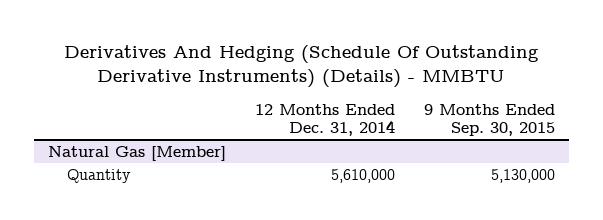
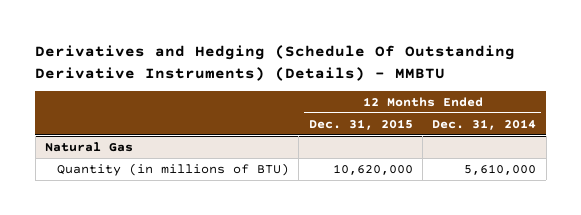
- Derivatives And Hedging (Schedule Of Outstanding Derivative Instruments) (Details) - MMBTU
+ Derivatives and Hedging (Schedule Of Outstanding Derivative Instruments) (Details) - MMBTU
- | 12 Months Ended Dec. 31, 2014 | 9 Months Ended Sep. 30, 2015
+ | 12 Months Ended Dec. 31, 2015 | 12 Months Ended Dec. 31, 2014
- Natural Gas [Member]
- Quantity | 5,610,000 | 5,130,000
+ Natural Gas
+ Quantity (in millions of BTU) | 10,620,000 | 5,610,000

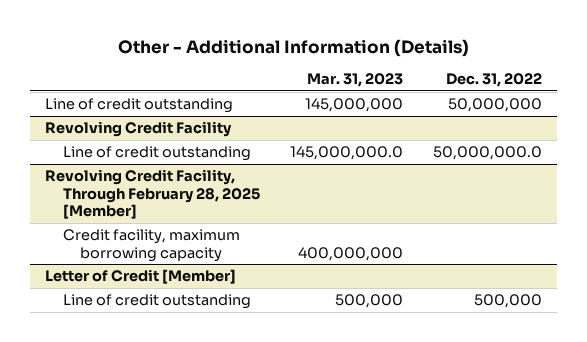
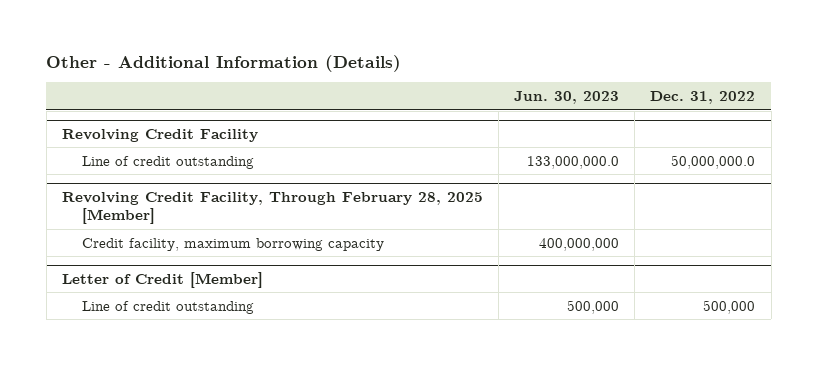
- | Mar. 31, 2023 | Dec. 31, 2022
+ | Jun. 30, 2023 | Dec. 31, 2022
- Line of credit outstanding | 145,000,000 | 50,000,000

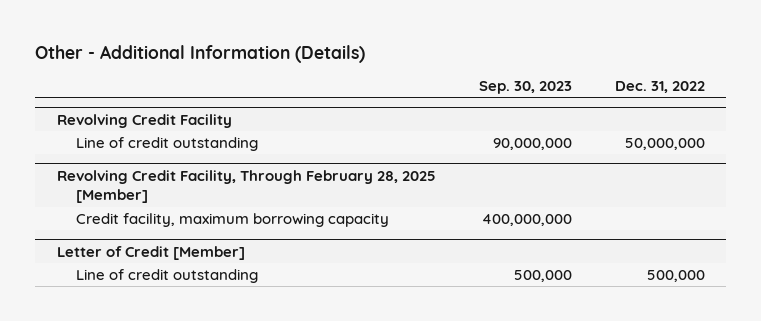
- | Jun. 30, 2023 | Dec. 31, 2022
+ | Sep. 30, 2023 | Dec. 31, 2022
@ Revolving Credit Facility
- Line of credit outstanding | 133,000,000.0 | 50,000,000.0
+ Line of credit outstanding | 90,000,000 | 50,000,000

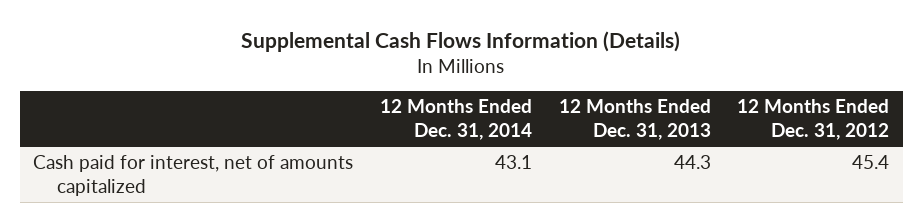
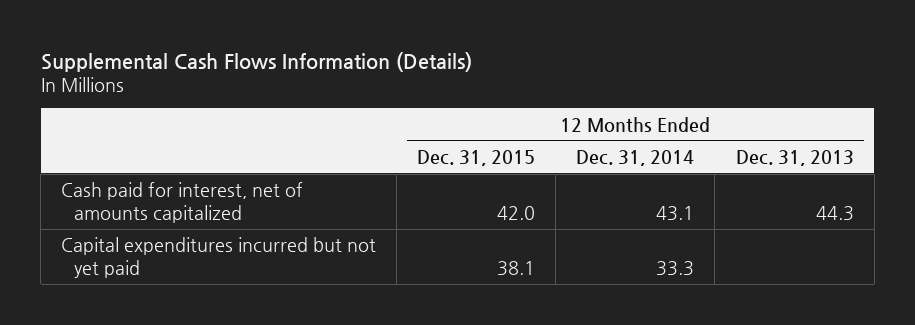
- | 12 Months Ended Dec. 31, 2014 | 12 Months Ended Dec. 31, 2013 | 12 Months Ended Dec. 31, 2012
+ | 12 Months Ended Dec. 31, 2015 | 12 Months Ended Dec. 31, 2014 | 12 Months Ended Dec. 31, 2013
+ Capital expenditures incurred but not yet paid | 38.1 | 33.3 |

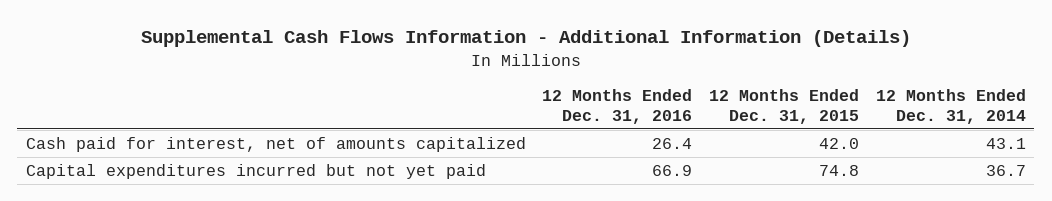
- Supplemental Cash Flows Information (Details)
+ Supplemental Cash Flows Information - Additional Information (Details)
- | 12 Months Ended Dec. 31, 2015 | 12 Months Ended Dec. 31, 2014 | 12 Months Ended Dec. 31, 2013
+ | 12 Months Ended Dec. 31, 2016 | 12 Months Ended Dec. 31, 2015 | 12 Months Ended Dec. 31, 2014
- Capital expenditures incurred but not yet paid | 38.1 | 33.3 |
+ Capital expenditures incurred but not yet paid | 66.9 | 74.8 | 36.7

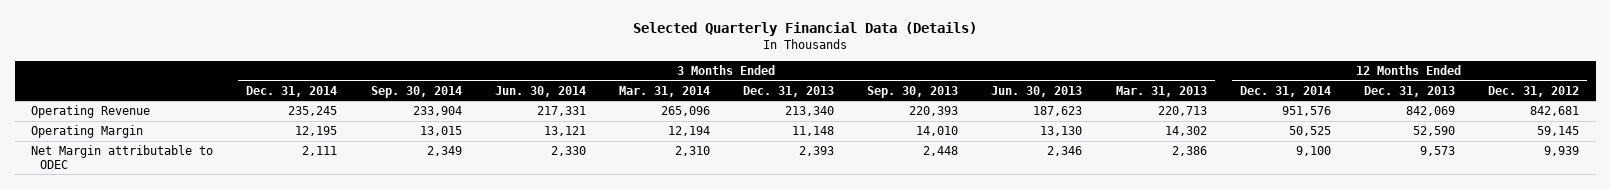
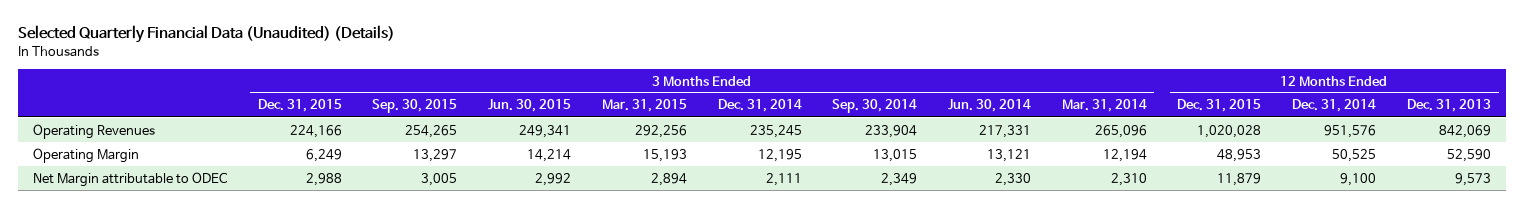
- Selected Quarterly Financial Data (Details)
+ Selected Quarterly Financial Data (Unaudited) (Details)
- | 3 Months Ended Dec. 31, 2014 | 3 Months Ended Sep. 30, 2014 | 3 Months Ended Jun. 30, 2014 | 3 Months Ended Mar. 31, 2014 | 3 Months Ended Dec. 31, 2013 | 3 Months Ended Sep. 30, 2013 | 3 Months Ended Jun. 30, 2013 | 3 Months Ended Mar. 31, 2013 | 12 Months Ended Dec. 31, 2014 | 12 Months Ended Dec. 31, 2013 | 12 Months Ended Dec. 31, 2012
+ | 3 Months Ended Dec. 31, 2015 | 3 Months Ended Sep. 30, 2015 | 3 Months Ended Jun. 30, 2015 | 3 Months Ended Mar. 31, 2015 | 3 Months Ended Dec. 31, 2014 | 3 Months Ended Sep. 30, 2014 | 3 Months Ended Jun. 30, 2014 | 3 Months Ended Mar. 31, 2014 | 12 Months Ended Dec. 31, 2015 | 12 Months Ended Dec. 31, 2014 | 12 Months Ended Dec. 31, 2013
- Operating Revenue | 235,245 | 233,904 | 217,331 | 265,096 | 213,340 | 220,393 | 187,623 | 220,713 | 951,576 | 842,069 | 842,681
+ Operating Revenues | 224,166 | 254,265 | 249,341 | 292,256 | 235,245 | 233,904 | 217,331 | 265,096 | 1,020,028 | 951,576 | 842,069

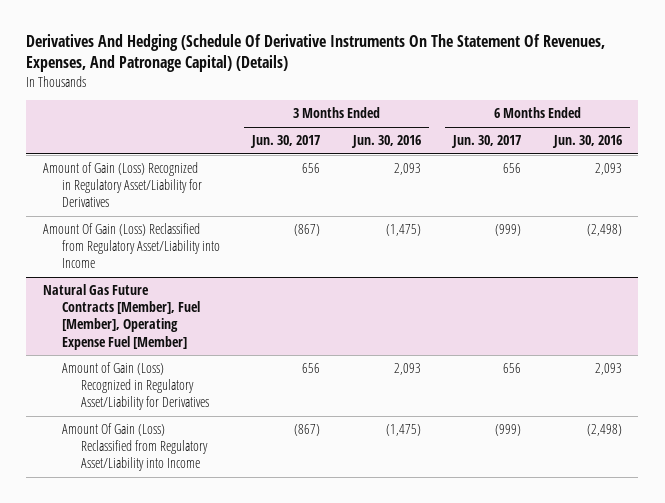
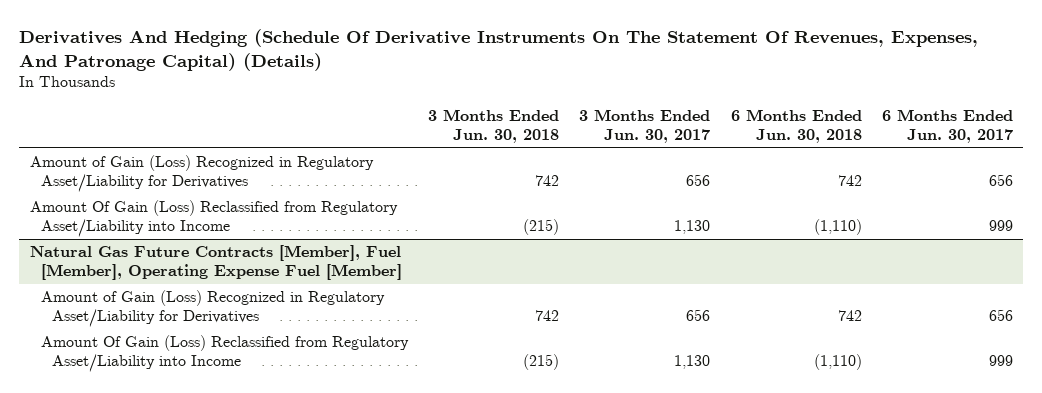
- | 3 Months Ended Jun. 30, 2017 | 3 Months Ended Jun. 30, 2016 | 6 Months Ended Jun. 30, 2017 | 6 Months Ended Jun. 30, 2016
+ | 3 Months Ended Jun. 30, 2018 | 3 Months Ended Jun. 30, 2017 | 6 Months Ended Jun. 30, 2018 | 6 Months Ended Jun. 30, 2017
- Amount Of Gain (Loss) Reclassified from Regulatory Asset/Liability into Income | (867) | (1,475) | (999) | (2,498)
+ Amount Of Gain (Loss) Reclassified from Regulatory Asset/Liability into Income | (215) | 1,130 | (1,110) | 999
@ Natural Gas Future Contracts [Member], Fuel [Member], Operating Expense Fuel [Member]
- Amount Of Gain (Loss) Reclassified from Regulatory Asset/Liability into Income | (867) | (1,475) | (999) | (2,498)
+ Amount Of Gain (Loss) Reclassified from Regulatory Asset/Liability into Income | (215) | 1,130 | (1,110) | 999

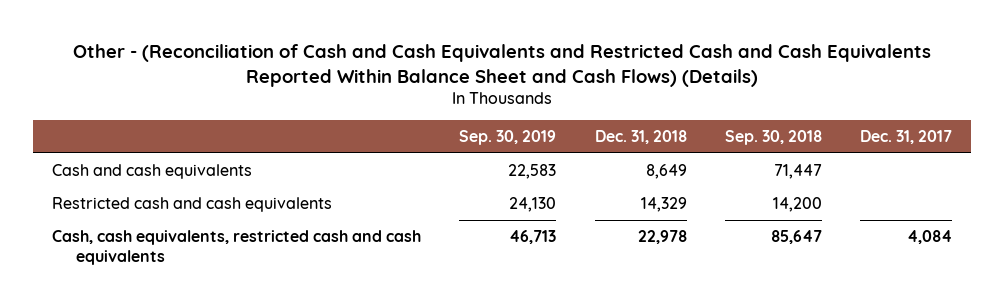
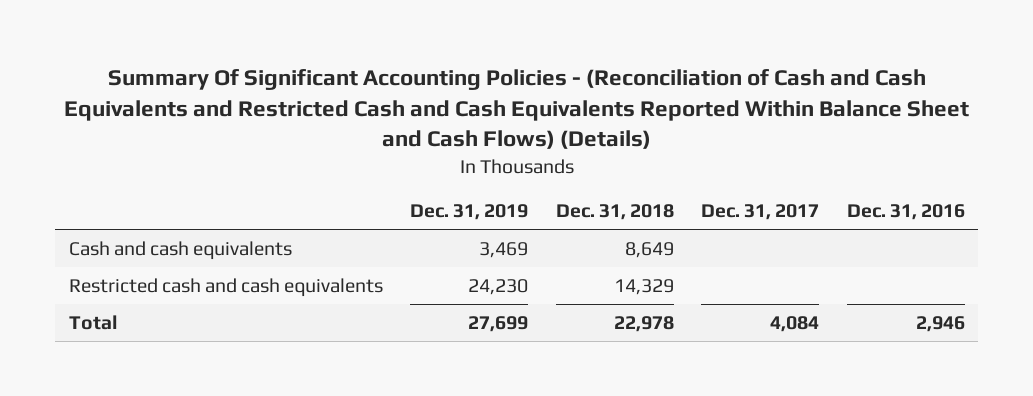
- Other - (Reconciliation of Cash and Cash Equivalents and Restricted Cash and Cash Equivalents Reported Within Balance Sheet and Cash Flows) (Details)
+ Summary Of Significant Accounting Policies - (Reconciliation of Cash and Cash Equivalents and Restricted Cash and Cash Equivalents Reported Within Balance Sheet and Cash Flows) (Details)
- | Sep. 30, 2019 | Dec. 31, 2018 | Sep. 30, 2018 | Dec. 31, 2017
+ | Dec. 31, 2019 | Dec. 31, 2018 | Dec. 31, 2017 | Dec. 31, 2016
- Cash, cash equivalents, restricted cash and cash equivalents | 46,713 | 22,978 | 85,647 | 4,084
+ Total | 27,699 | 22,978 | 4,084 | 2,946

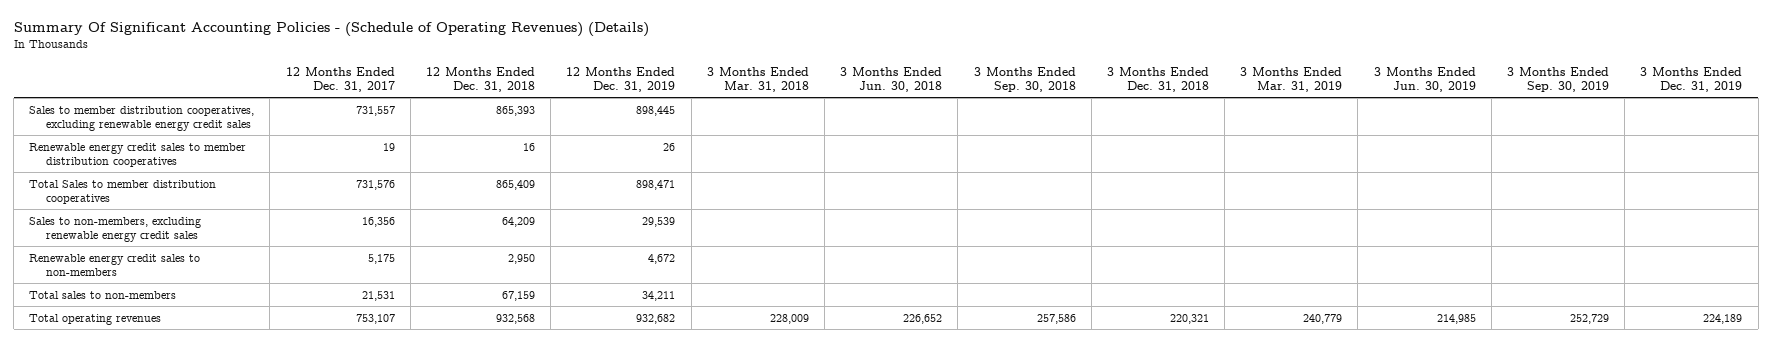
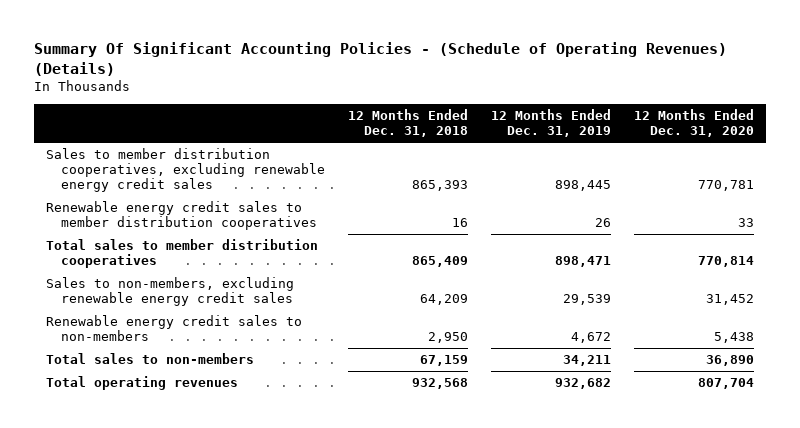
- | 12 Months Ended Dec. 31, 2017 | 12 Months Ended Dec. 31, 2018 | 12 Months Ended Dec. 31, 2019 | 3 Months Ended Mar. 31, 2018 | 3 Months Ended Jun. 30, 2018 | 3 Months Ended Sep. 30, 2018 | 3 Months Ended Dec. 31, 2018 | 3 Months Ended Mar. 31, 2019 | 3 Months Ended Jun. 30, 2019 | 3 Months Ended Sep. 30, 2019 | 3 Months Ended Dec. 31, 2019
+ | 12 Months Ended Dec. 31, 2018 | 12 Months Ended Dec. 31, 2019 | 12 Months Ended Dec. 31, 2020
- Total Sales to member distribution cooperatives | 731,576 | 865,409 | 898,471 | | | | | | | |
+ Total sales to member distribution cooperatives | 865,409 | 898,471 | 770,814

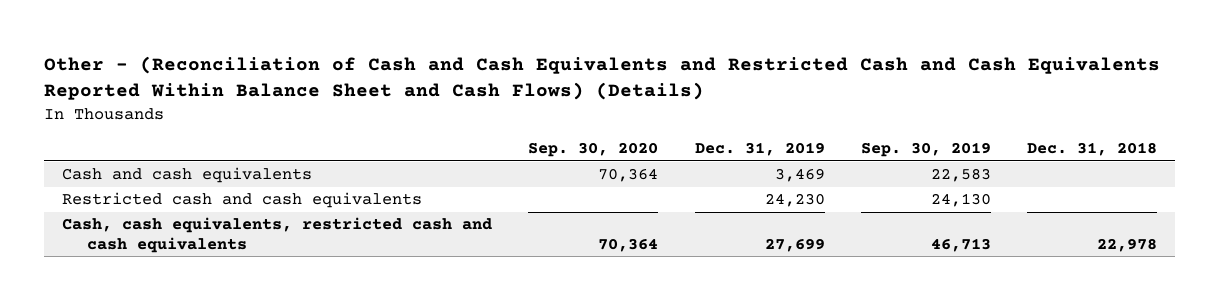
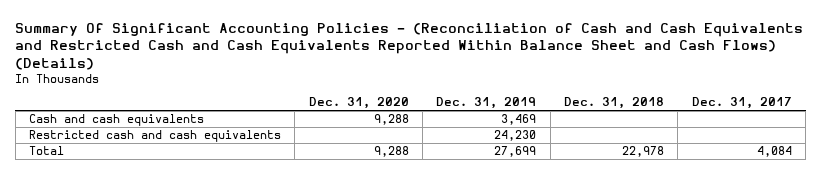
- Other - (Reconciliation of Cash and Cash Equivalents and Restricted Cash and Cash Equivalents Reported Within Balance Sheet and Cash Flows) (Details)
+ Summary Of Significant Accounting Policies - (Reconciliation of Cash and Cash Equivalents and Restricted Cash and Cash Equivalents Reported Within Balance Sheet and Cash Flows) (Details)
- | Sep. 30, 2020 | Dec. 31, 2019 | Sep. 30, 2019 | Dec. 31, 2018
+ | Dec. 31, 2020 | Dec. 31, 2019 | Dec. 31, 2018 | Dec. 31, 2017
- Cash, cash equivalents, restricted cash and cash equivalents | 70,364 | 27,699 | 46,713 | 22,978
+ Total | 9,288 | 27,699 | 22,978 | 4,084

